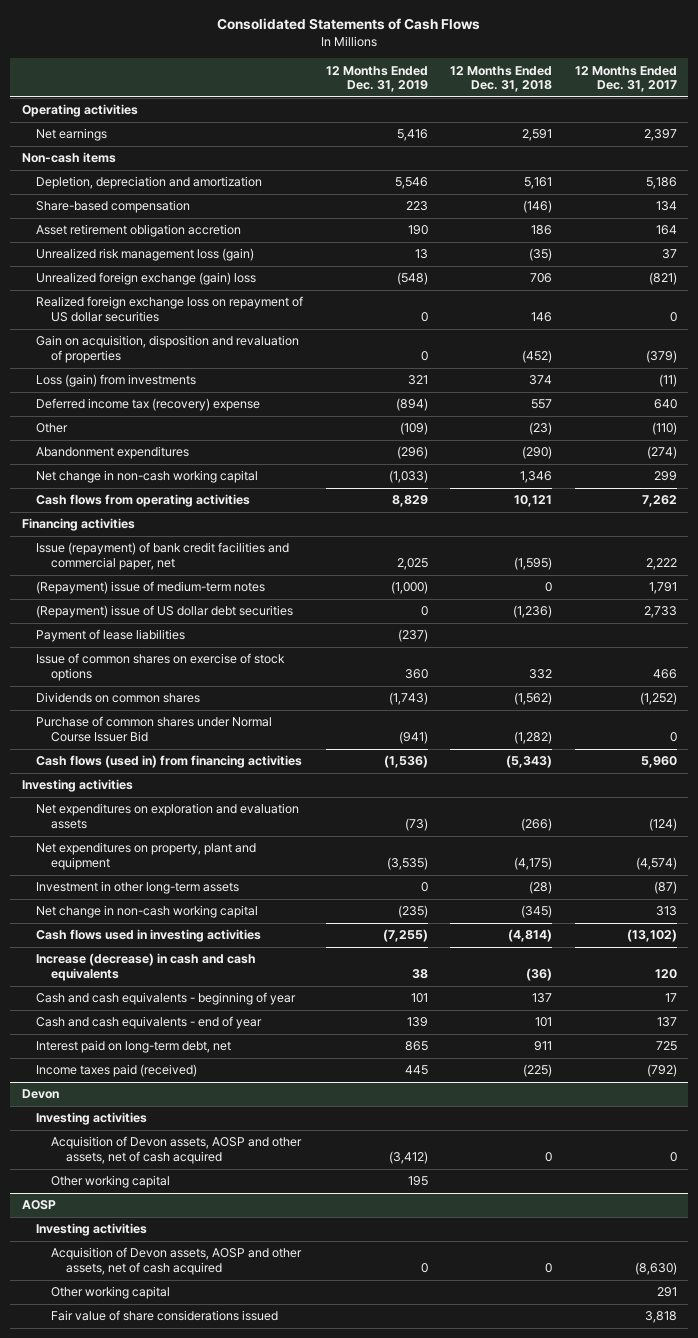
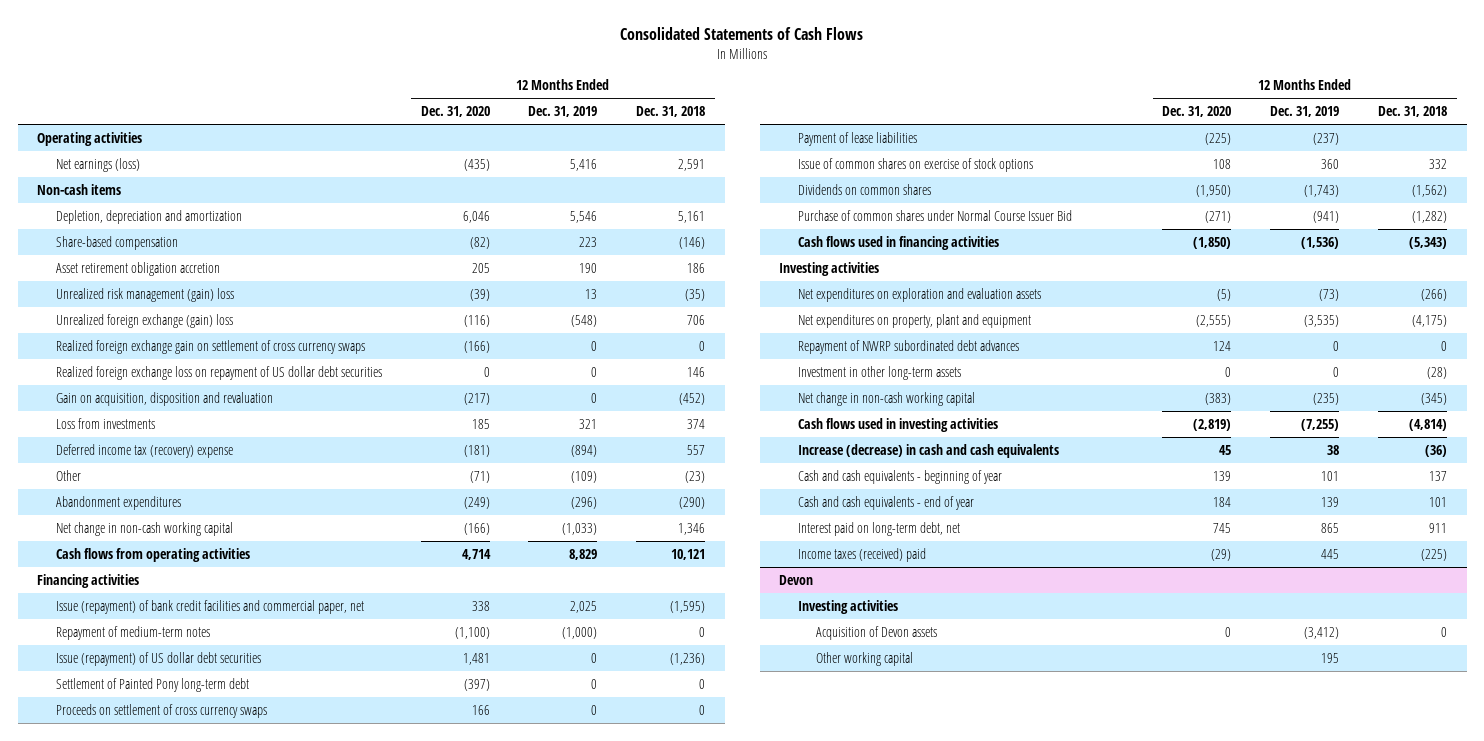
- | 12 Months Ended Dec. 31, 2019 | 12 Months Ended Dec. 31, 2018 | 12 Months Ended Dec. 31, 2017
+ | 12 Months Ended Dec. 31, 2020 | 12 Months Ended Dec. 31, 2019 | 12 Months Ended Dec. 31, 2018
- Net earnings | 5,416 | 2,591 | 2,397
+ Net earnings (loss) | (435) | 5,416 | 2,591
- Unrealized risk management loss (gain) | 13 | (35) | 37
+ Unrealized risk management (gain) loss | (39) | 13 | (35)
- Realized foreign exchange loss on repayment of US dollar securities | 0 | 146 | 0
- Gain on acquisition, disposition and revaluation of properties | 0 | (452) | (379)
- Loss (gain) from investments | 321 | 374 | (11)
+ Realized foreign exchange gain on settlement of cross currency swaps | (166) | 0 | 0
+ Realized foreign exchange loss on repayment of US dollar debt securities | 0 | 0 | 146
+ Gain on acquisition, disposition and revaluation | (217) | 0 | (452)
+ Loss from investments | 185 | 321 | 374
- (Repayment) issue of medium-term notes | (1,000) | 0 | 1,791
- (Repayment) issue of US dollar debt securities | 0 | (1,236) | 2,733
+ Repayment of medium-term notes | (1,100) | (1,000) | 0
+ Issue (repayment) of US dollar debt securities | 1,481 | 0 | (1,236)
+ Settlement of Painted Pony long-term debt | (397) | 0 | 0
+ Proceeds on settlement of cross currency swaps | 166 | 0 | 0
- Cash flows (used in) from financing activities | (1,536) | (5,343) | 5,960
+ Cash flows used in financing activities | (1,850) | (1,536) | (5,343)
+ Repayment of NWRP subordinated debt advances | 124 | 0 | 0
- Income taxes paid (received) | 445 | (225) | (792)
+ Income taxes (received) paid | (29) | 445 | (225)
@ Devon
- Acquisition of Devon assets, AOSP and other assets, net of cash acquired | (3,412) | 0 | 0
+ Acquisition of Devon assets | 0 | (3,412) | 0
- AOSP
- Investing activities
- Acquisition of Devon assets, AOSP and other assets, net of cash acquired | 0 | 0 | (8,630)
- Other working capital | | | 291
- Fair value of share considerations issued | | | 3,818

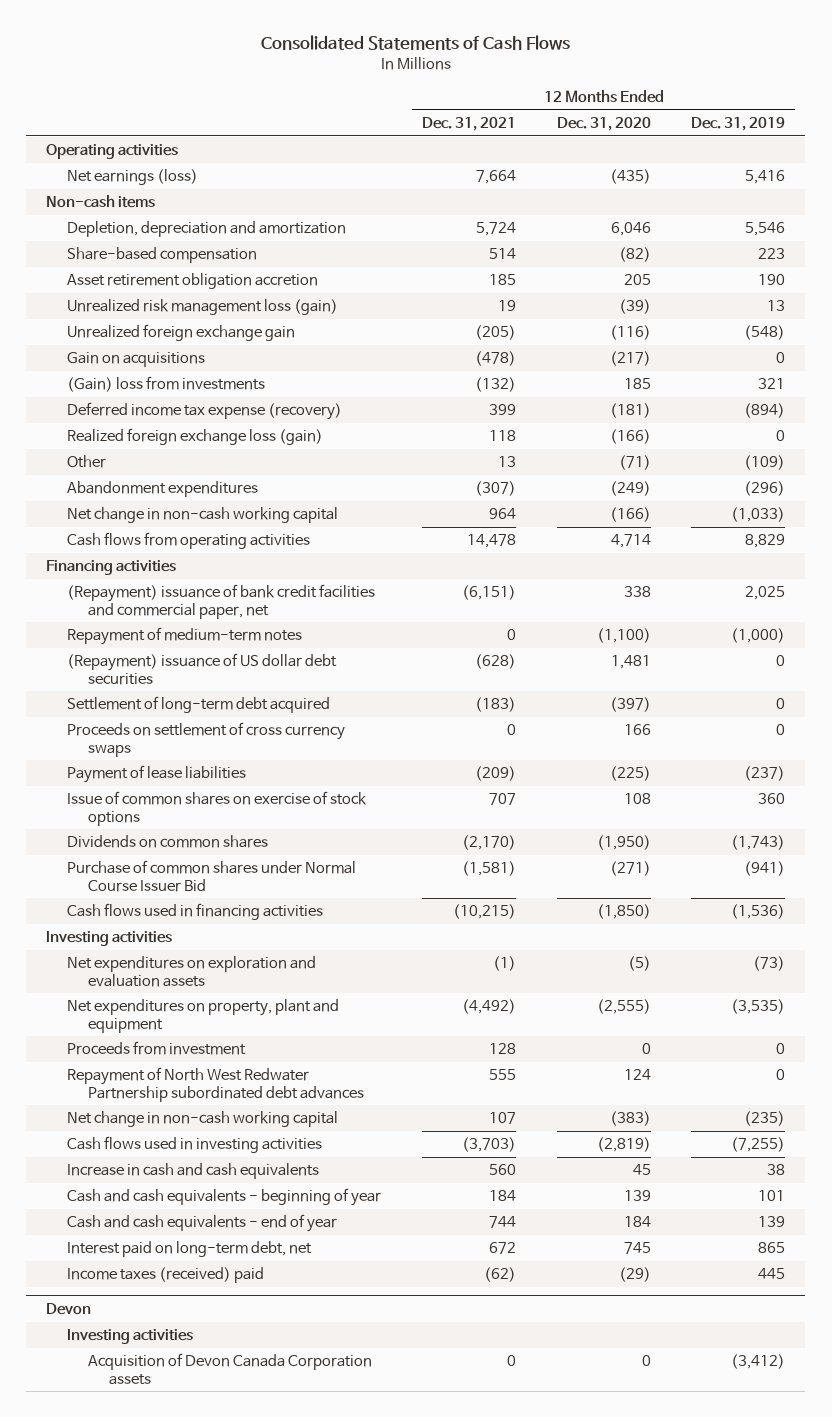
- | 12 Months Ended Dec. 31, 2020 | 12 Months Ended Dec. 31, 2019 | 12 Months Ended Dec. 31, 2018
+ | 12 Months Ended Dec. 31, 2021 | 12 Months Ended Dec. 31, 2020 | 12 Months Ended Dec. 31, 2019
- Unrealized risk management (gain) loss | (39) | 13 | (35)
- Unrealized foreign exchange (gain) loss | (116) | (548) | 706
- Realized foreign exchange gain on settlement of cross currency swaps | (166) | 0 | 0
- Realized foreign exchange loss on repayment of US dollar debt securities | 0 | 0 | 146
- Gain on acquisition, disposition and revaluation | (217) | 0 | (452)
- Loss from investments | 185 | 321 | 374
- Deferred income tax (recovery) expense | (181) | (894) | 557
+ Unrealized risk management loss (gain) | 19 | (39) | 13
+ Unrealized foreign exchange gain | (205) | (116) | (548)
+ Gain on acquisitions | (478) | (217) | 0
+ (Gain) loss from investments | (132) | 185 | 321
+ Deferred income tax expense (recovery) | 399 | (181) | (894)
+ Realized foreign exchange loss (gain) | 118 | (166) | 0
- Issue (repayment) of bank credit facilities and commercial paper, net | 338 | 2,025 | (1,595)
+ (Repayment) issuance of bank credit facilities and commercial paper, net | (6,151) | 338 | 2,025
- Issue (repayment) of US dollar debt securities | 1,481 | 0 | (1,236)
- Settlement of Painted Pony long-term debt | (397) | 0 | 0
+ (Repayment) issuance of US dollar debt securities | (628) | 1,481 | 0
+ Settlement of long-term debt acquired | (183) | (397) | 0
- Repayment of NWRP subordinated debt advances | 124 | 0 | 0
- Investment in other long-term assets | 0 | 0 | (28)
+ Proceeds from investment | 128 | 0 | 0
+ Repayment of North West Redwater Partnership subordinated debt advances | 555 | 124 | 0
- Increase (decrease) in cash and cash equivalents | 45 | 38 | (36)
+ Increase in cash and cash equivalents | 560 | 45 | 38
@ Devon
- Acquisition of Devon assets | 0 | (3,412) | 0
- Other working capital | | 195 |
+ Acquisition of Devon Canada Corporation assets | 0 | 0 | (3,412)

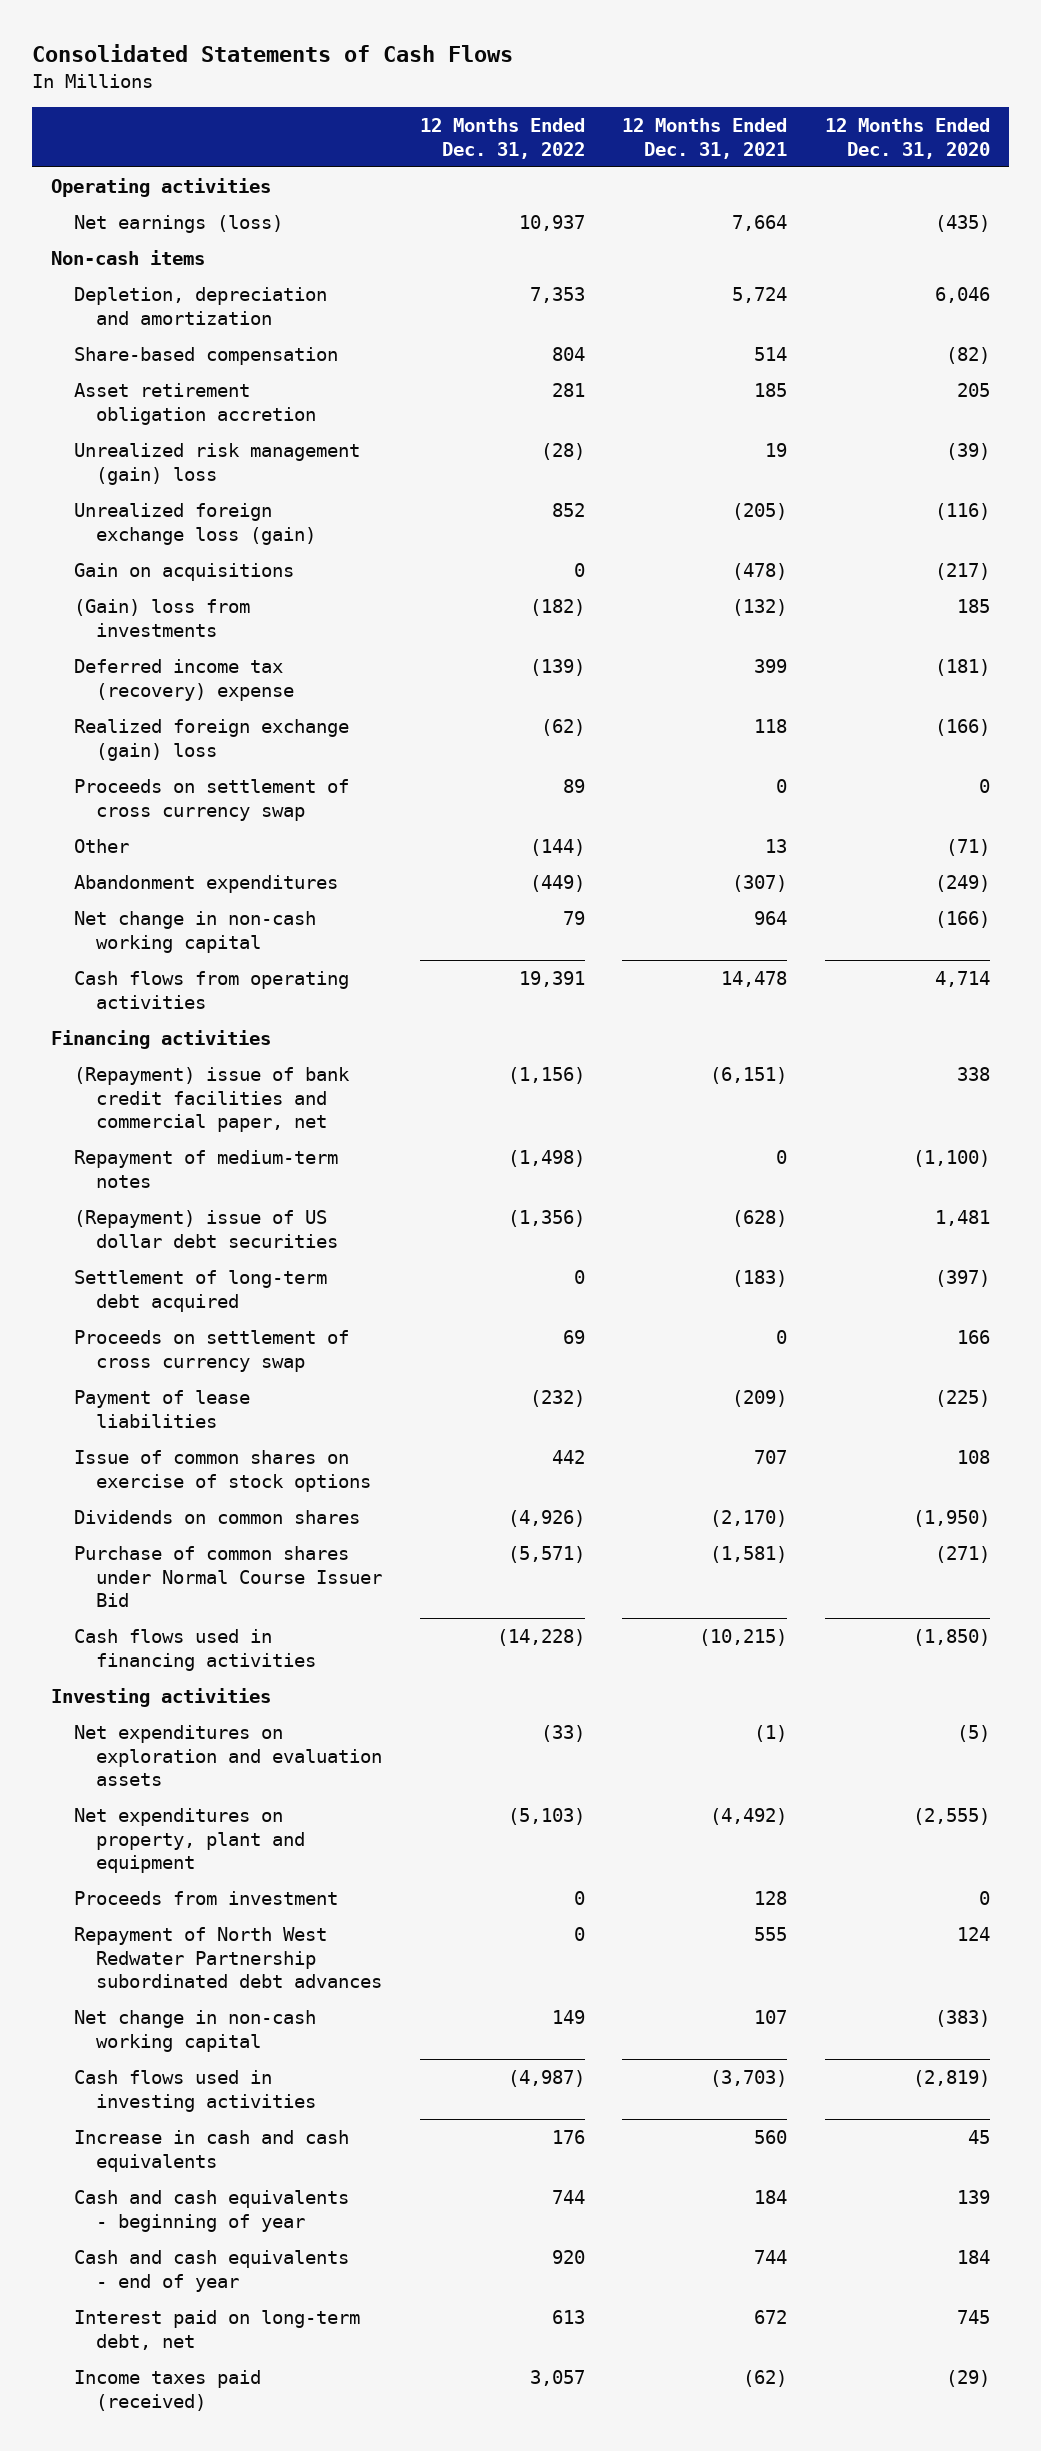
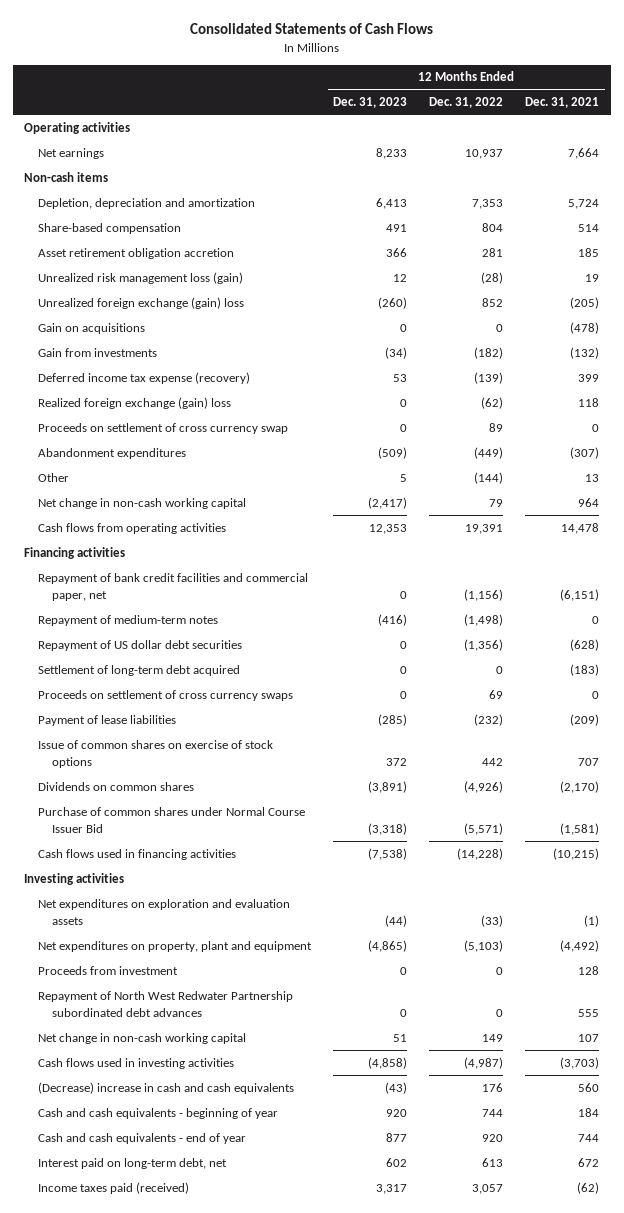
- | 12 Months Ended Dec. 31, 2022 | 12 Months Ended Dec. 31, 2021 | 12 Months Ended Dec. 31, 2020
+ | 12 Months Ended Dec. 31, 2023 | 12 Months Ended Dec. 31, 2022 | 12 Months Ended Dec. 31, 2021
- Net earnings (loss) | 10,937 | 7,664 | (435)
+ Net earnings | 8,233 | 10,937 | 7,664
- Unrealized risk management (gain) loss | (28) | 19 | (39)
- Unrealized foreign exchange loss (gain) | 852 | (205) | (116)
+ Unrealized risk management loss (gain) | 12 | (28) | 19
+ Unrealized foreign exchange (gain) loss | (260) | 852 | (205)
- (Gain) loss from investments | (182) | (132) | 185
- Deferred income tax (recovery) expense | (139) | 399 | (181)
+ Gain from investments | (34) | (182) | (132)
+ Deferred income tax expense (recovery) | 53 | (139) | 399
moved down: Other | 5 | (144) | 13
- (Repayment) issue of bank credit facilities and commercial paper, net | (1,156) | (6,151) | 338
+ Repayment of bank credit facilities and commercial paper, net | 0 | (1,156) | (6,151)
- (Repayment) issue of US dollar debt securities | (1,356) | (628) | 1,481
+ Repayment of US dollar debt securities | 0 | (1,356) | (628)
- Proceeds on settlement of cross currency swap | 69 | 0 | 166
+ Proceeds on settlement of cross currency swaps | 0 | 69 | 0
- Increase in cash and cash equivalents | 176 | 560 | 45
+ (Decrease) increase in cash and cash equivalents | (43) | 176 | 560

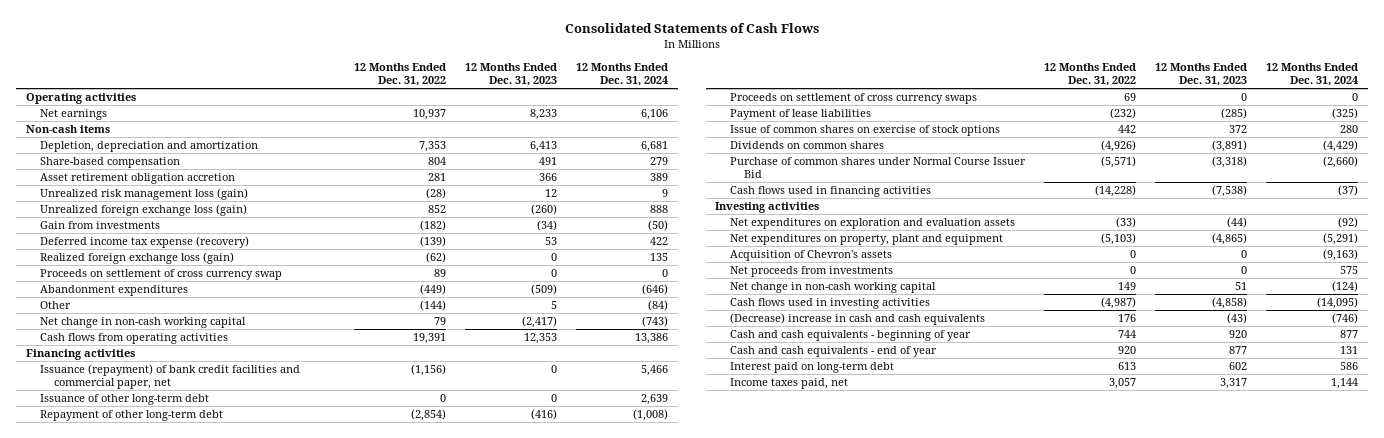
- | 12 Months Ended Dec. 31, 2023 | 12 Months Ended Dec. 31, 2022 | 12 Months Ended Dec. 31, 2021
+ | 12 Months Ended Dec. 31, 2022 | 12 Months Ended Dec. 31, 2023 | 12 Months Ended Dec. 31, 2024
- Unrealized foreign exchange (gain) loss | (260) | 852 | (205)
- Gain on acquisitions | 0 | 0 | (478)
+ Unrealized foreign exchange loss (gain) | 852 | (260) | 888
- Realized foreign exchange (gain) loss | 0 | (62) | 118
+ Realized foreign exchange loss (gain) | (62) | 0 | 135
- Repayment of bank credit facilities and commercial paper, net | 0 | (1,156) | (6,151)
- Repayment of medium-term notes | (416) | (1,498) | 0
- Repayment of US dollar debt securities | 0 | (1,356) | (628)
- Settlement of long-term debt acquired | 0 | 0 | (183)
+ Issuance (repayment) of bank credit facilities and commercial paper, net | (1,156) | 0 | 5,466
+ Issuance of other long-term debt | 0 | 0 | 2,639
+ Repayment of other long-term debt | (2,854) | (416) | (1,008)
- Proceeds from investment | 0 | 0 | 128
- Repayment of North West Redwater Partnership subordinated debt advances | 0 | 0 | 555
+ Acquisition of Chevron's assets | 0 | 0 | (9,163)
+ Net proceeds from investments | 0 | 0 | 575
- Interest paid on long-term debt, net | 602 | 613 | 672
- Income taxes paid (received) | 3,317 | 3,057 | (62)
+ Interest paid on long-term debt | 613 | 602 | 586
+ Income taxes paid, net | 3,057 | 3,317 | 1,144

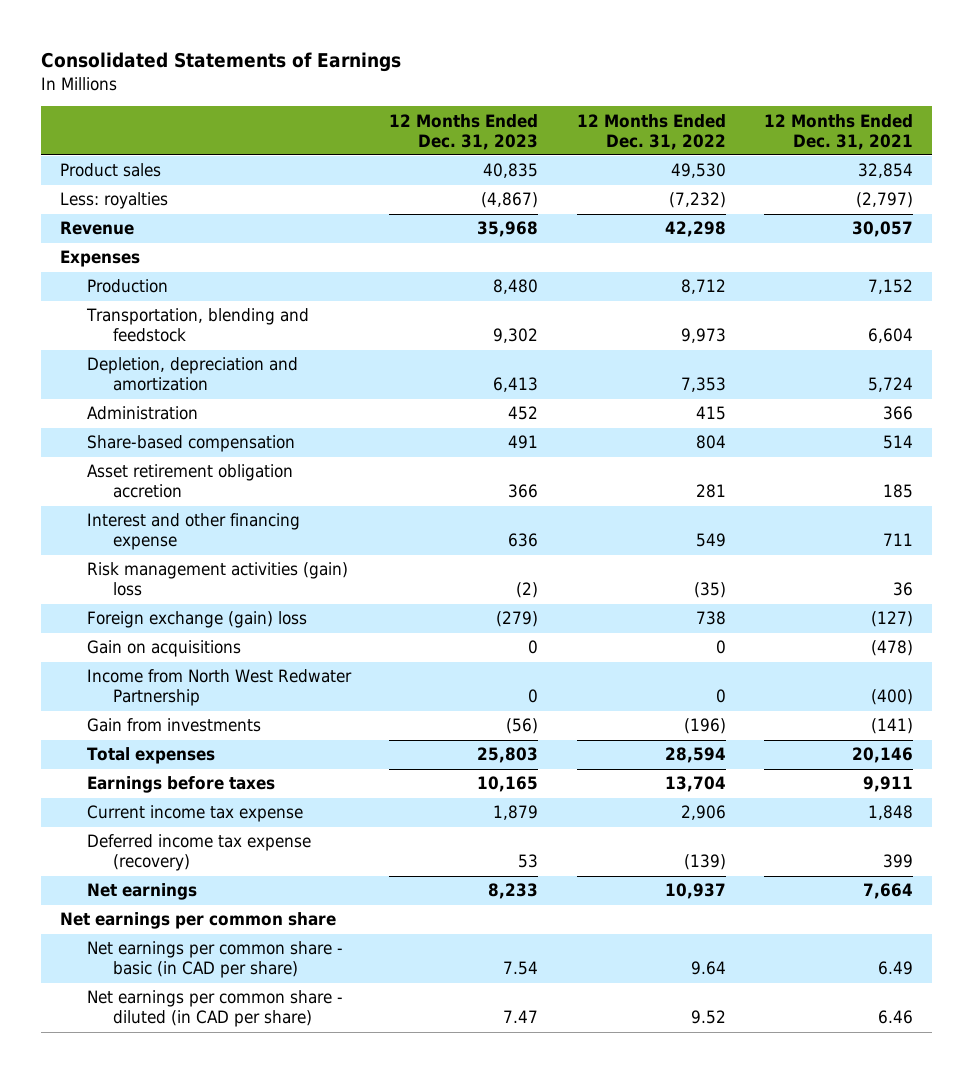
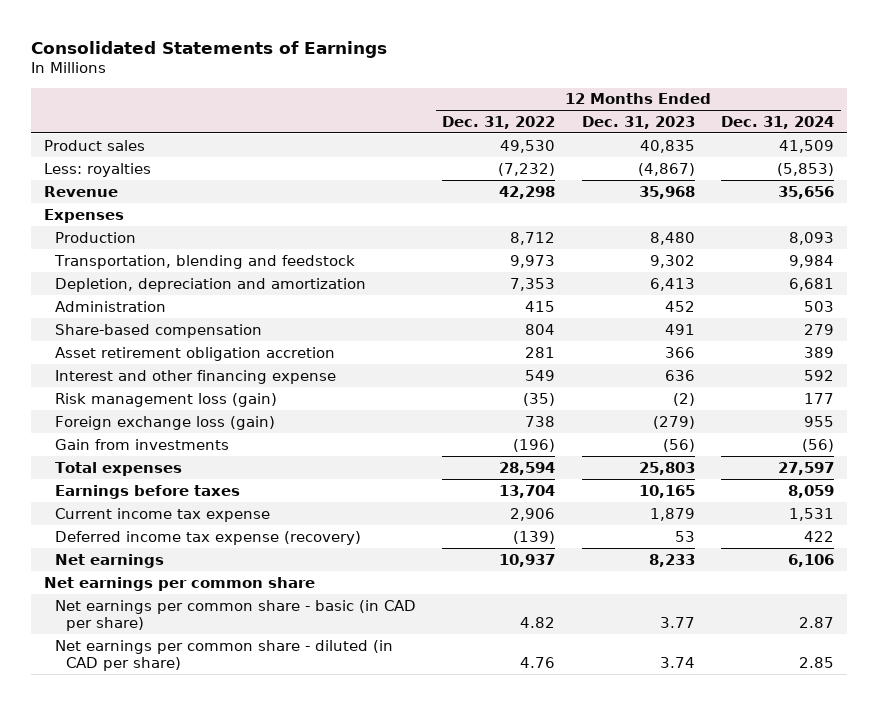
- | 12 Months Ended Dec. 31, 2023 | 12 Months Ended Dec. 31, 2022 | 12 Months Ended Dec. 31, 2021
+ | 12 Months Ended Dec. 31, 2022 | 12 Months Ended Dec. 31, 2023 | 12 Months Ended Dec. 31, 2024
- Risk management activities (gain) loss | (2) | (35) | 36
- Foreign exchange (gain) loss | (279) | 738 | (127)
- Gain on acquisitions | 0 | 0 | (478)
- Income from North West Redwater Partnership | 0 | 0 | (400)
+ Risk management loss (gain) | (35) | (2) | 177
+ Foreign exchange loss (gain) | 738 | (279) | 955
- Net earnings per common share - basic (in CAD per share) | 7.54 | 9.64 | 6.49
- Net earnings per common share - diluted (in CAD per share) | 7.47 | 9.52 | 6.46
+ Net earnings per common share - basic (in CAD per share) | 4.82 | 3.77 | 2.87
+ Net earnings per common share - diluted (in CAD per share) | 4.76 | 3.74 | 2.85

